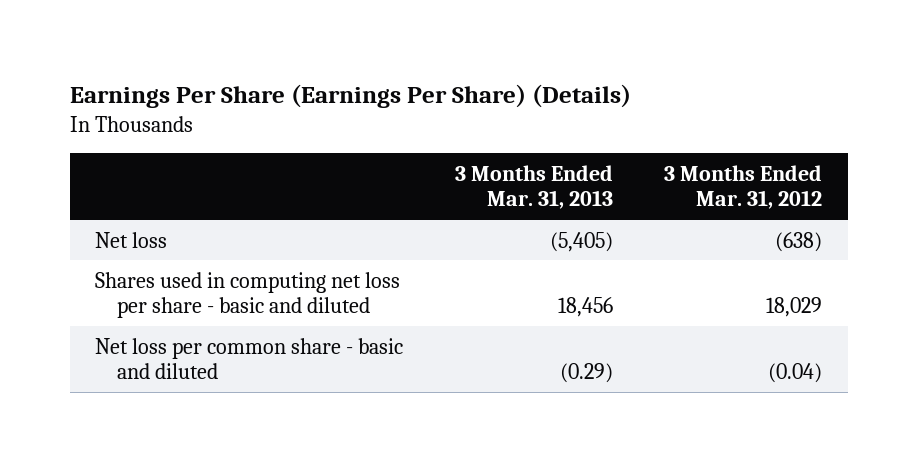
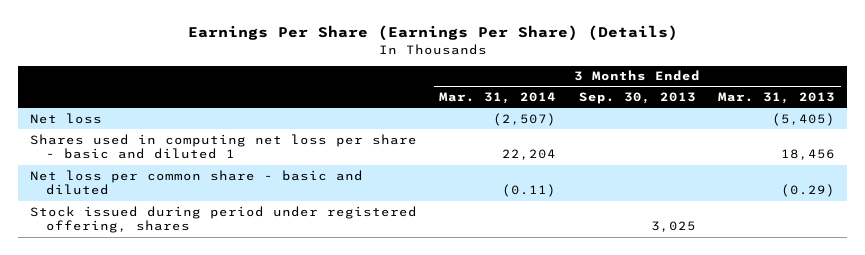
- | 3 Months Ended Mar. 31, 2013 | 3 Months Ended Mar. 31, 2012
+ | 3 Months Ended Mar. 31, 2014 | 3 Months Ended Sep. 30, 2013 | 3 Months Ended Mar. 31, 2013
- Shares used in computing net loss per share - basic and diluted | 18,456 | 18,029
+ Shares used in computing net loss per share - basic and diluted 1 | 22,204 | | 18,456
+ Stock issued during period under registered offering, shares | | 3,025 |

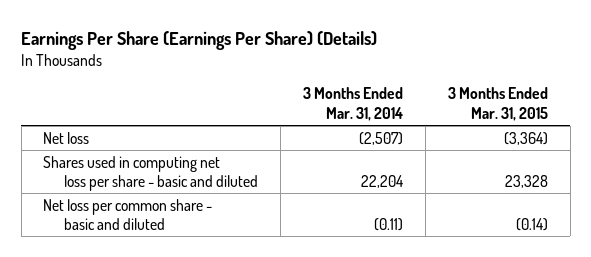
- | 3 Months Ended Mar. 31, 2014 | 3 Months Ended Sep. 30, 2013 | 3 Months Ended Mar. 31, 2013
+ | 3 Months Ended Mar. 31, 2014 | 3 Months Ended Mar. 31, 2015
- Shares used in computing net loss per share - basic and diluted 1 | 22,204 | | 18,456
+ Shares used in computing net loss per share - basic and diluted | 22,204 | 23,328
- Stock issued during period under registered offering, shares | | 3,025 |

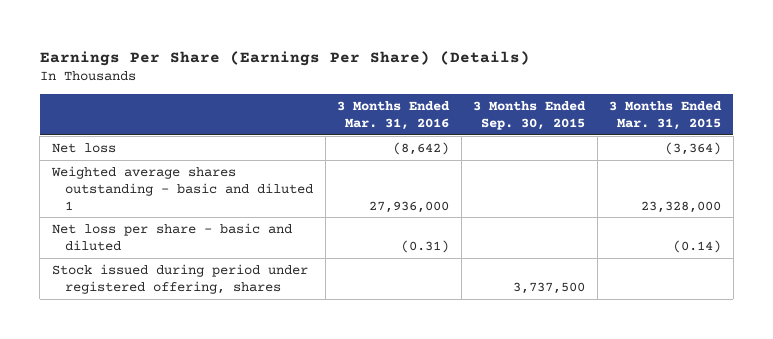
- | 3 Months Ended Mar. 31, 2014 | 3 Months Ended Mar. 31, 2015
+ | 3 Months Ended Mar. 31, 2016 | 3 Months Ended Sep. 30, 2015 | 3 Months Ended Mar. 31, 2015
- Shares used in computing net loss per share - basic and diluted | 22,204 | 23,328
- Net loss per common share - basic and diluted | (0.11) | (0.14)
+ Weighted average shares outstanding - basic and diluted 1 | 27,936,000 | | 23,328,000
+ Net loss per share - basic and diluted | (0.31) | | (0.14)
+ Stock issued during period under registered offering, shares | | 3,737,500 |

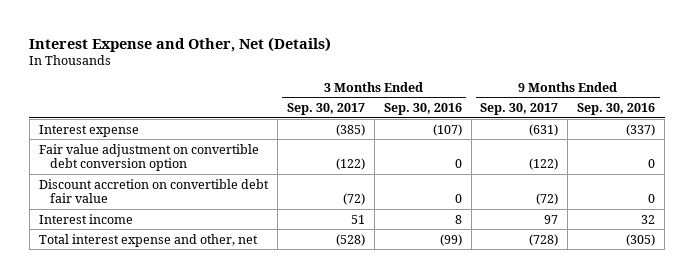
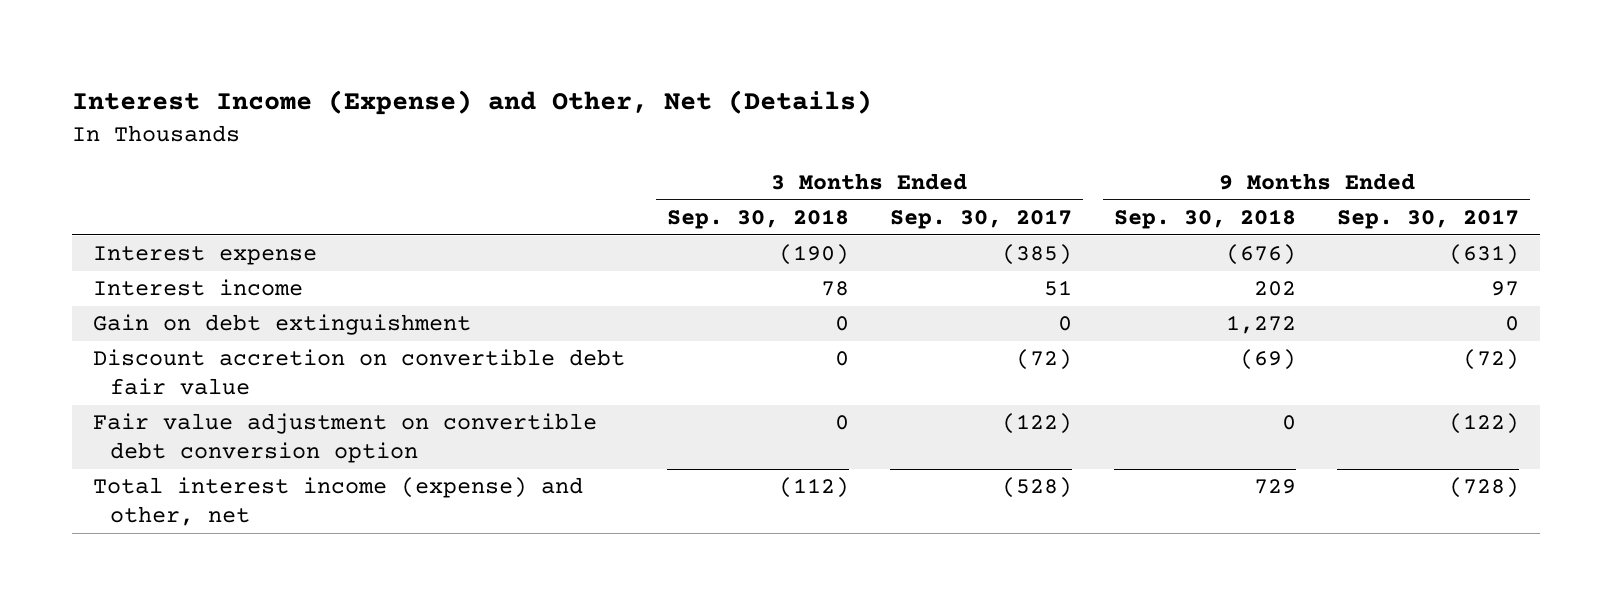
- Interest Expense and Other, Net (Details)
+ Interest Income (Expense) and Other, Net (Details)
- | 3 Months Ended Sep. 30, 2017 | 3 Months Ended Sep. 30, 2016 | 9 Months Ended Sep. 30, 2017 | 9 Months Ended Sep. 30, 2016
+ | 3 Months Ended Sep. 30, 2018 | 3 Months Ended Sep. 30, 2017 | 9 Months Ended Sep. 30, 2018 | 9 Months Ended Sep. 30, 2017
- Total interest expense and other, net | (528) | (99) | (728) | (305)
+ Gain on debt extinguishment | 0 | 0 | 1,272 | 0
moved down: Discount accretion on convertible debt fair value | 0 | (72) | (69) | (72)
moved down: Fair value adjustment on convertible debt conversion option | 0 | (122) | 0 | (122)
+ Total interest income (expense) and other, net | (112) | (528) | 729 | (728)

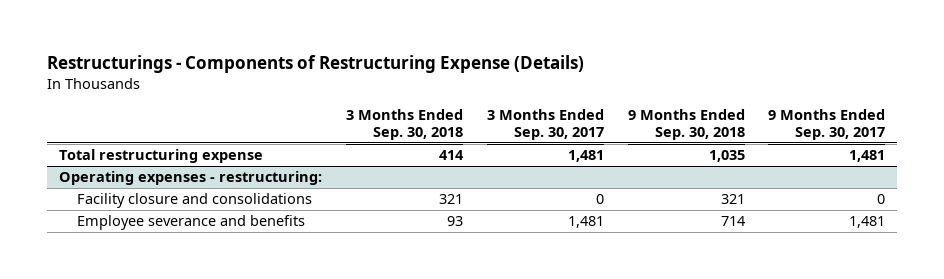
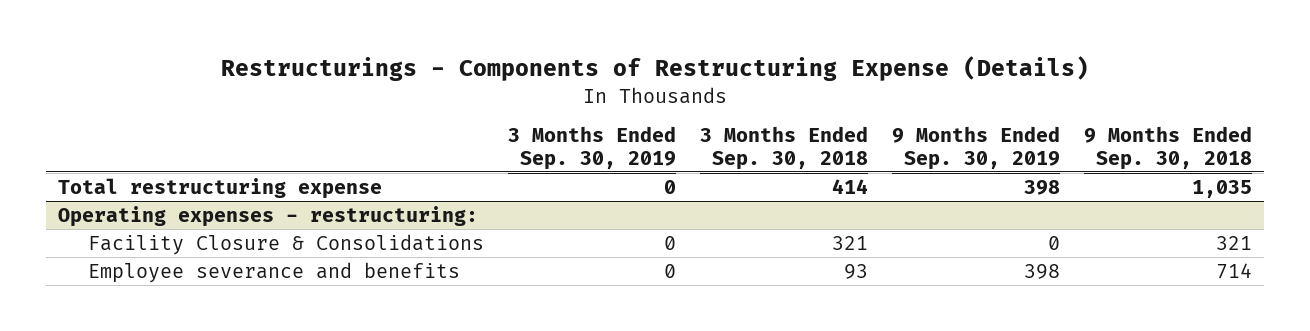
- | 3 Months Ended Sep. 30, 2018 | 3 Months Ended Sep. 30, 2017 | 9 Months Ended Sep. 30, 2018 | 9 Months Ended Sep. 30, 2017
+ | 3 Months Ended Sep. 30, 2019 | 3 Months Ended Sep. 30, 2018 | 9 Months Ended Sep. 30, 2019 | 9 Months Ended Sep. 30, 2018
@ Operating expenses - restructuring:
- Facility closure and consolidations | 321 | 0 | 321 | 0
+ Facility Closure & Consolidations | 0 | 321 | 0 | 321

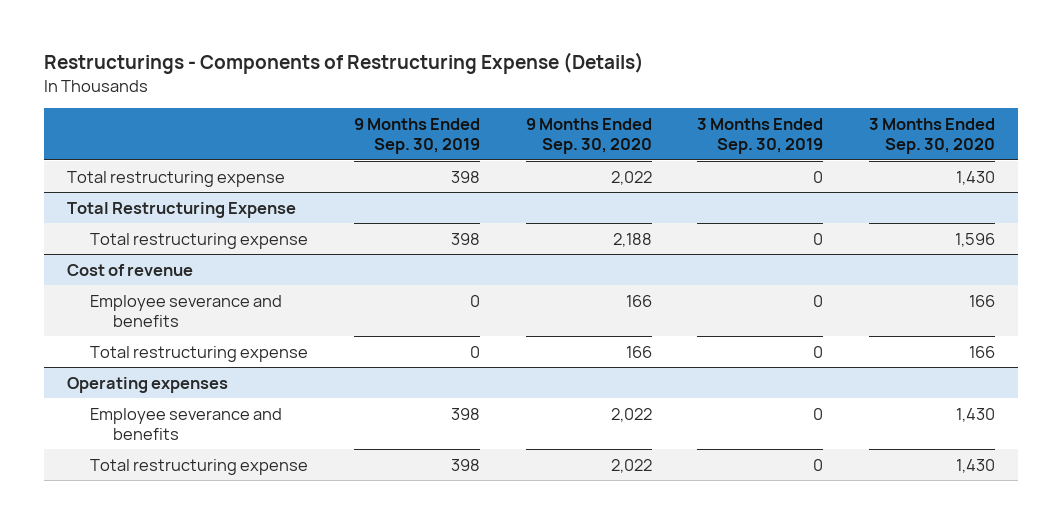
- | 3 Months Ended Sep. 30, 2019 | 3 Months Ended Sep. 30, 2018 | 9 Months Ended Sep. 30, 2019 | 9 Months Ended Sep. 30, 2018
+ | 9 Months Ended Sep. 30, 2019 | 9 Months Ended Sep. 30, 2020 | 3 Months Ended Sep. 30, 2019 | 3 Months Ended Sep. 30, 2020
- Operating expenses - restructuring:
- Facility Closure & Consolidations | 0 | 321 | 0 | 321
+ Total Restructuring Expense
+ Total restructuring expense | 398 | 2,188 | 0 | 1,596
+ Cost of revenue
+ Employee severance and benefits | 0 | 166 | 0 | 166
+ Total restructuring expense | 0 | 166 | 0 | 166
+ Operating expenses
+ Total restructuring expense | 398 | 2,022 | 0 | 1,430

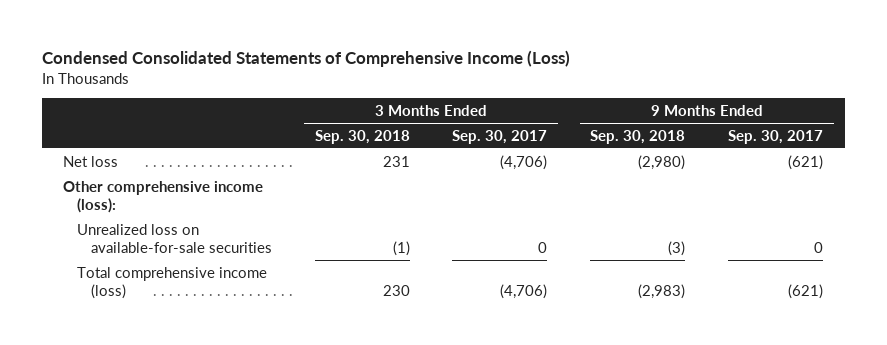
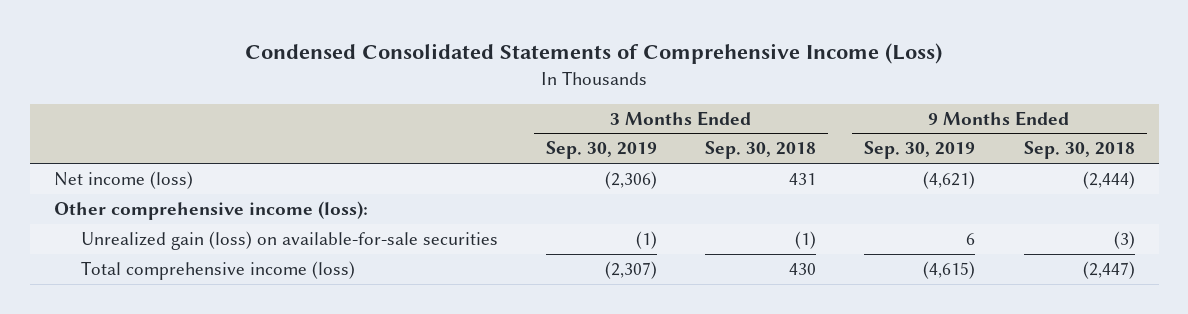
- | 3 Months Ended Sep. 30, 2018 | 3 Months Ended Sep. 30, 2017 | 9 Months Ended Sep. 30, 2018 | 9 Months Ended Sep. 30, 2017
+ | 3 Months Ended Sep. 30, 2019 | 3 Months Ended Sep. 30, 2018 | 9 Months Ended Sep. 30, 2019 | 9 Months Ended Sep. 30, 2018
- Net loss | 231 | (4,706) | (2,980) | (621)
+ Net income (loss) | (2,306) | 431 | (4,621) | (2,444)
- Unrealized loss on available-for-sale securities | (1) | 0 | (3) | 0
- Total comprehensive income (loss) | 230 | (4,706) | (2,983) | (621)
+ Unrealized gain (loss) on available-for-sale securities | (1) | (1) | 6 | (3)
+ Total comprehensive income (loss) | (2,307) | 430 | (4,615) | (2,447)

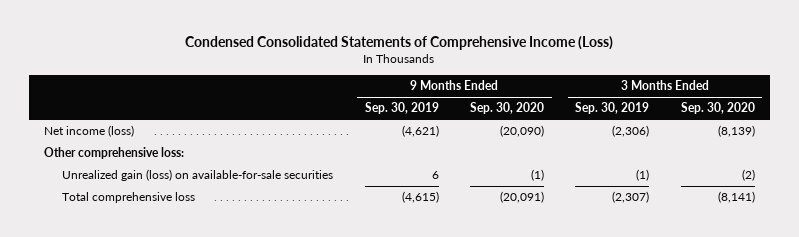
- | 3 Months Ended Sep. 30, 2019 | 3 Months Ended Sep. 30, 2018 | 9 Months Ended Sep. 30, 2019 | 9 Months Ended Sep. 30, 2018
+ | 9 Months Ended Sep. 30, 2019 | 9 Months Ended Sep. 30, 2020 | 3 Months Ended Sep. 30, 2019 | 3 Months Ended Sep. 30, 2020
- Other comprehensive income (loss):
+ Other comprehensive loss:
- Total comprehensive income (loss) | (2,307) | 430 | (4,615) | (2,447)
+ Total comprehensive loss | (4,615) | (20,091) | (2,307) | (8,141)

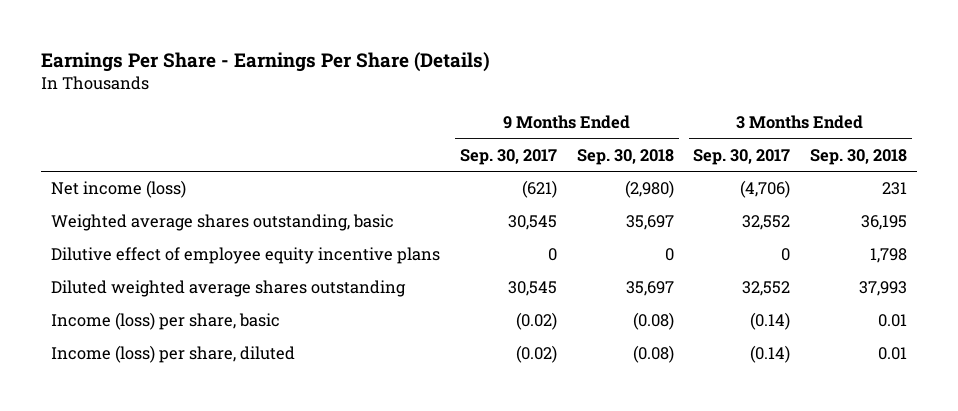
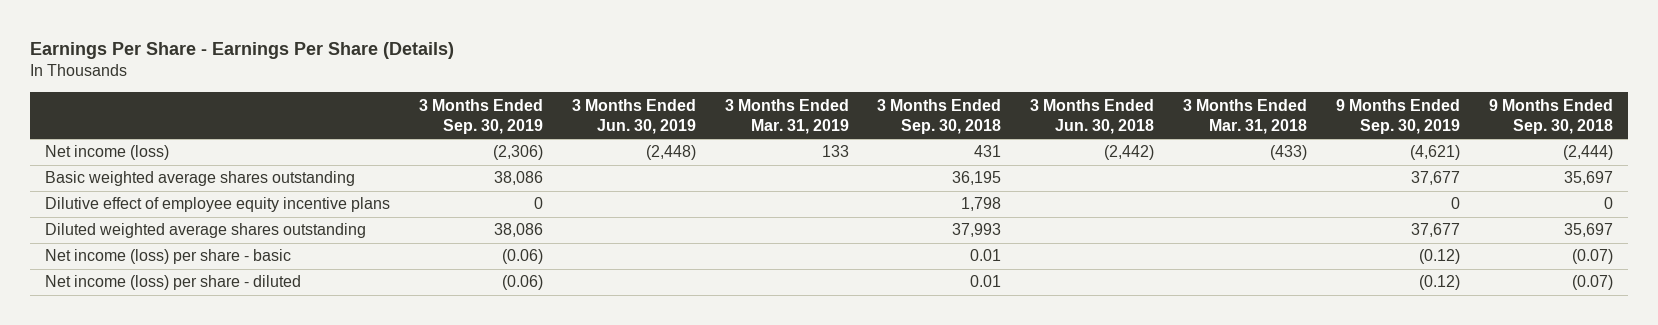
- | 9 Months Ended Sep. 30, 2017 | 9 Months Ended Sep. 30, 2018 | 3 Months Ended Sep. 30, 2017 | 3 Months Ended Sep. 30, 2018
+ | 3 Months Ended Sep. 30, 2019 | 3 Months Ended Jun. 30, 2019 | 3 Months Ended Mar. 31, 2019 | 3 Months Ended Sep. 30, 2018 | 3 Months Ended Jun. 30, 2018 | 3 Months Ended Mar. 31, 2018 | 9 Months Ended Sep. 30, 2019 | 9 Months Ended Sep. 30, 2018
- Net income (loss) | (621) | (2,980) | (4,706) | 231
- Weighted average shares outstanding, basic | 30,545 | 35,697 | 32,552 | 36,195
+ Net income (loss) | (2,306) | (2,448) | 133 | 431 | (2,442) | (433) | (4,621) | (2,444)
+ Basic weighted average shares outstanding | 38,086 | | | 36,195 | | | 37,677 | 35,697
- Income (loss) per share, basic | (0.02) | (0.08) | (0.14) | 0.01
- Income (loss) per share, diluted | (0.02) | (0.08) | (0.14) | 0.01
+ Net income (loss) per share - basic | (0.06) | | | 0.01 | | | (0.12) | (0.07)
+ Net income (loss) per share - diluted | (0.06) | | | 0.01 | | | (0.12) | (0.07)

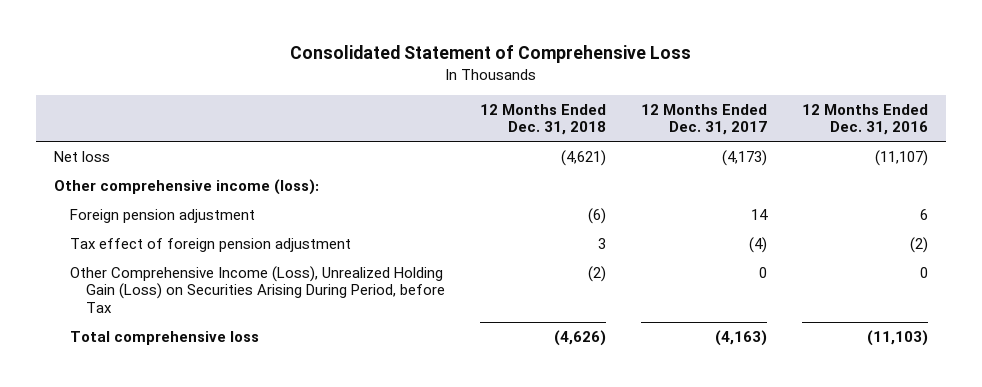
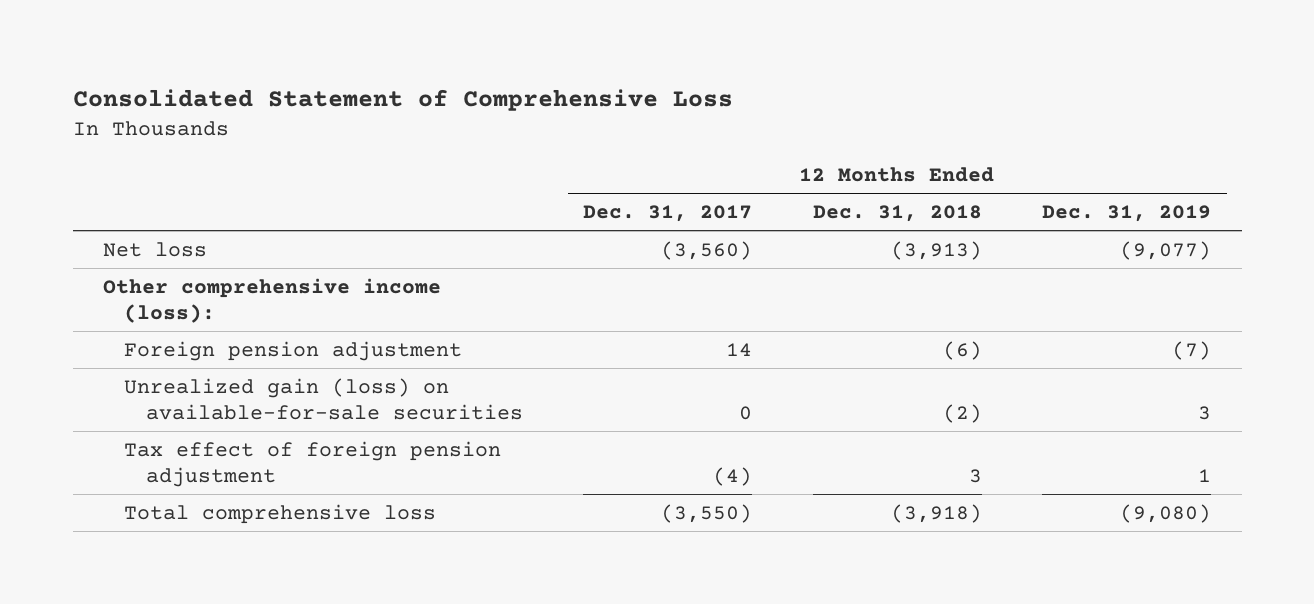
- | 12 Months Ended Dec. 31, 2018 | 12 Months Ended Dec. 31, 2017 | 12 Months Ended Dec. 31, 2016
+ | 12 Months Ended Dec. 31, 2017 | 12 Months Ended Dec. 31, 2018 | 12 Months Ended Dec. 31, 2019
- Net loss | (4,621) | (4,173) | (11,107)
+ Net loss | (3,560) | (3,913) | (9,077)
+ Unrealized gain (loss) on available-for-sale securities | 0 | (2) | 3
- Other Comprehensive Income (Loss), Unrealized Holding Gain (Loss) on Securities Arising During Period, before Tax | (2) | 0 | 0
- Total comprehensive loss | (4,626) | (4,163) | (11,103)
+ Total comprehensive loss | (3,550) | (3,918) | (9,080)

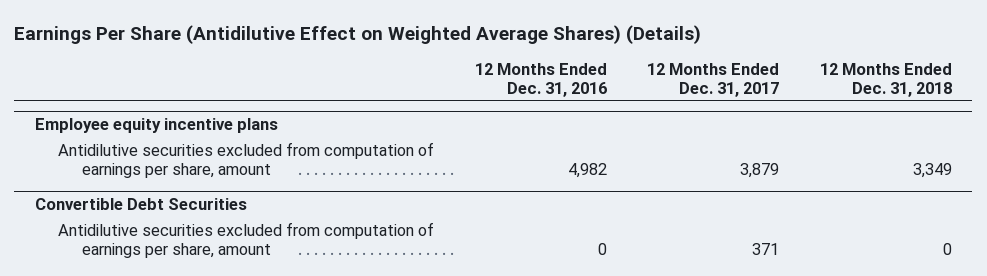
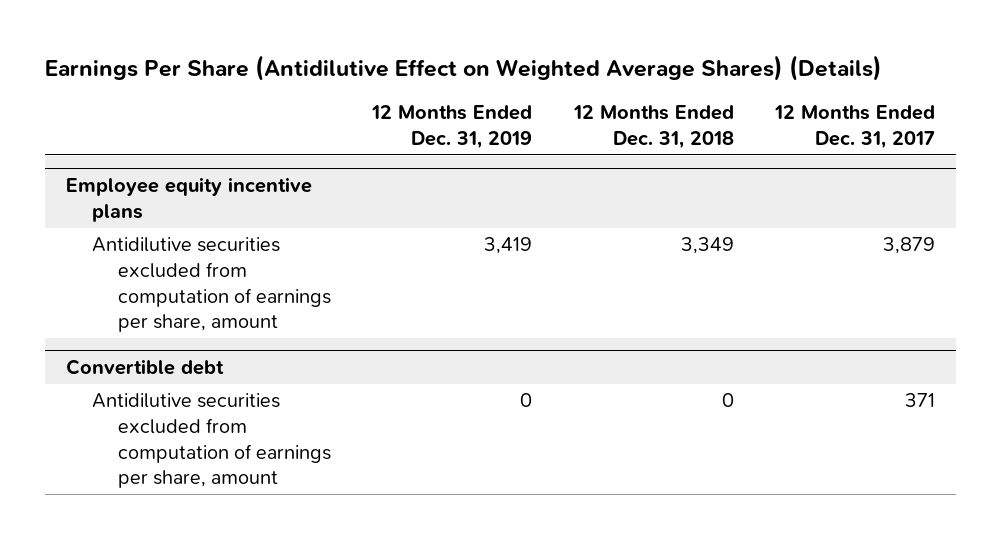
- | 12 Months Ended Dec. 31, 2016 | 12 Months Ended Dec. 31, 2017 | 12 Months Ended Dec. 31, 2018
+ | 12 Months Ended Dec. 31, 2019 | 12 Months Ended Dec. 31, 2018 | 12 Months Ended Dec. 31, 2017
- Convertible Debt Securities
+ Convertible debt

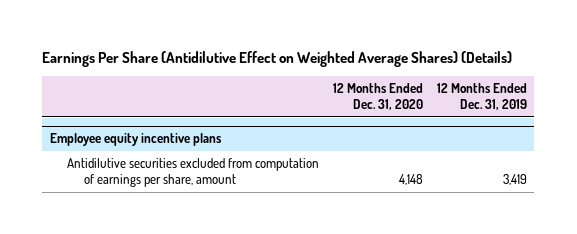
- | 12 Months Ended Dec. 31, 2019 | 12 Months Ended Dec. 31, 2018 | 12 Months Ended Dec. 31, 2017
+ | 12 Months Ended Dec. 31, 2020 | 12 Months Ended Dec. 31, 2019
- Convertible debt
- Antidilutive securities excluded from computation of earnings per share, amount | 0 | 0 | 371

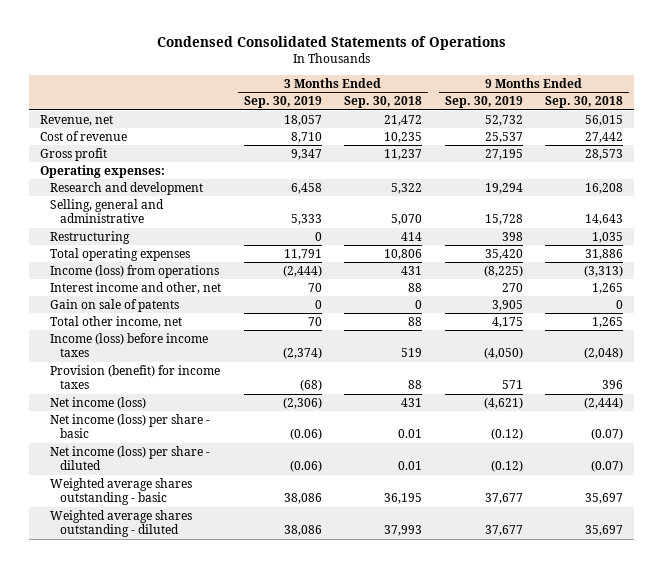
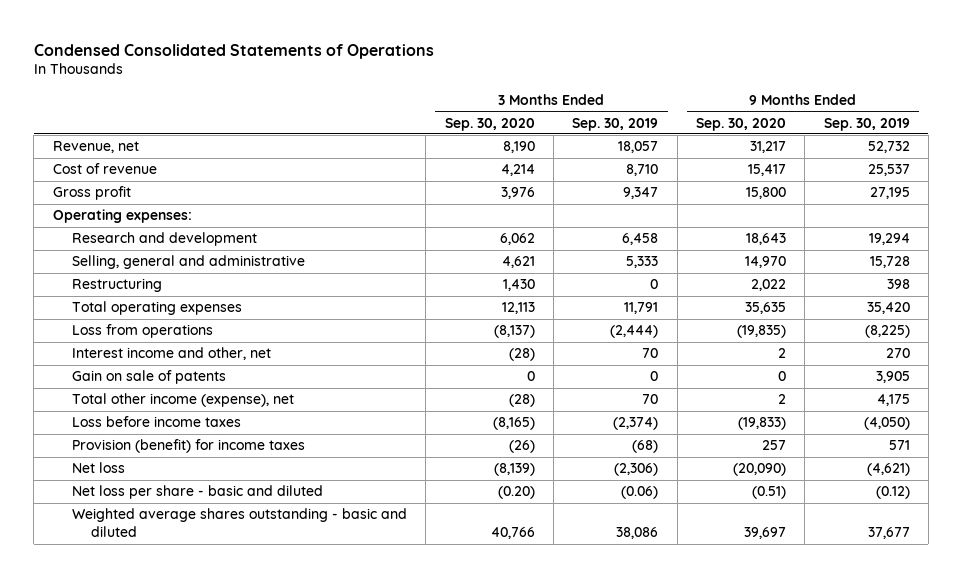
- | 3 Months Ended Sep. 30, 2019 | 3 Months Ended Sep. 30, 2018 | 9 Months Ended Sep. 30, 2019 | 9 Months Ended Sep. 30, 2018
+ | 3 Months Ended Sep. 30, 2020 | 3 Months Ended Sep. 30, 2019 | 9 Months Ended Sep. 30, 2020 | 9 Months Ended Sep. 30, 2019
- Income (loss) from operations | (2,444) | 431 | (8,225) | (3,313)
+ Loss from operations | (8,137) | (2,444) | (19,835) | (8,225)
- Total other income, net | 70 | 88 | 4,175 | 1,265
- Income (loss) before income taxes | (2,374) | 519 | (4,050) | (2,048)
+ Total other income (expense), net | (28) | 70 | 2 | 4,175
+ Loss before income taxes | (8,165) | (2,374) | (19,833) | (4,050)
- Net income (loss) | (2,306) | 431 | (4,621) | (2,444)
- Net income (loss) per share - basic | (0.06) | 0.01 | (0.12) | (0.07)
- Net income (loss) per share - diluted | (0.06) | 0.01 | (0.12) | (0.07)
- Weighted average shares outstanding - basic | 38,086 | 36,195 | 37,677 | 35,697
- Weighted average shares outstanding - diluted | 38,086 | 37,993 | 37,677 | 35,697
+ Net loss | (8,139) | (2,306) | (20,090) | (4,621)
+ Net loss per share - basic and diluted | (0.20) | (0.06) | (0.51) | (0.12)
+ Weighted average shares outstanding - basic and diluted | 40,766 | 38,086 | 39,697 | 37,677

